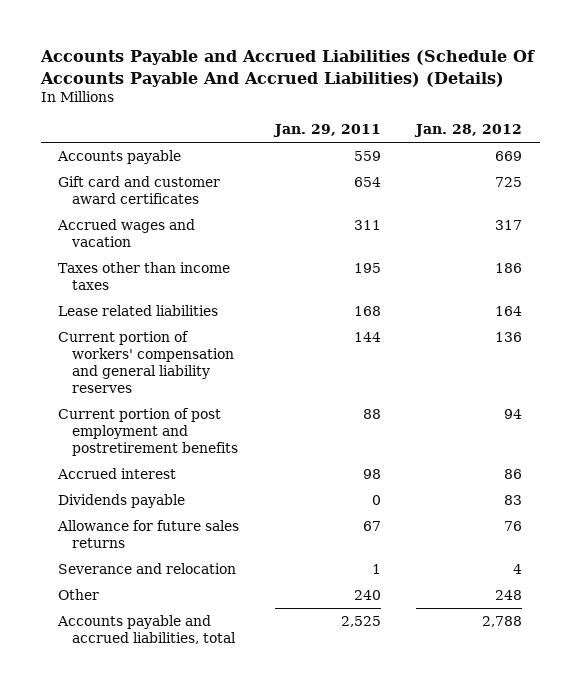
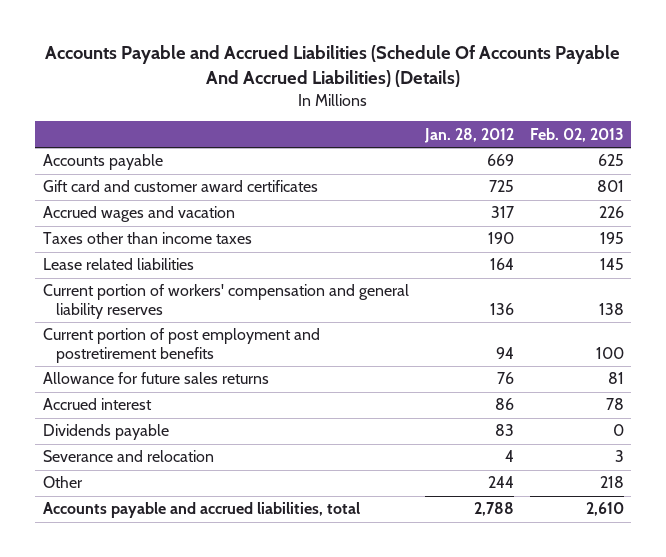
- | Jan. 29, 2011 | Jan. 28, 2012
+ | Jan. 28, 2012 | Feb. 02, 2013
- Taxes other than income taxes | 195 | 186
+ Taxes other than income taxes | 190 | 195
moved up: Allowance for future sales returns | 76 | 81
- Other | 240 | 248
+ Other | 244 | 218

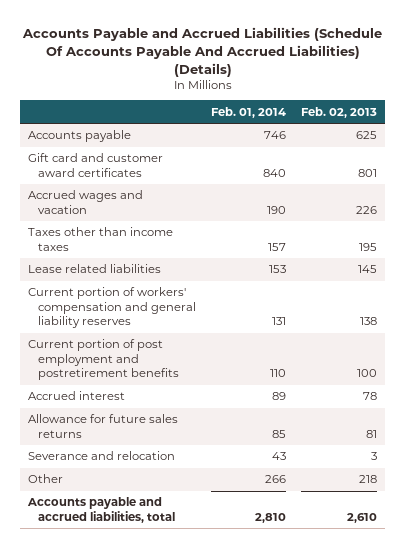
- | Jan. 28, 2012 | Feb. 02, 2013
+ | Feb. 01, 2014 | Feb. 02, 2013
- Dividends payable | 83 | 0
moved down: Allowance for future sales returns | 85 | 81

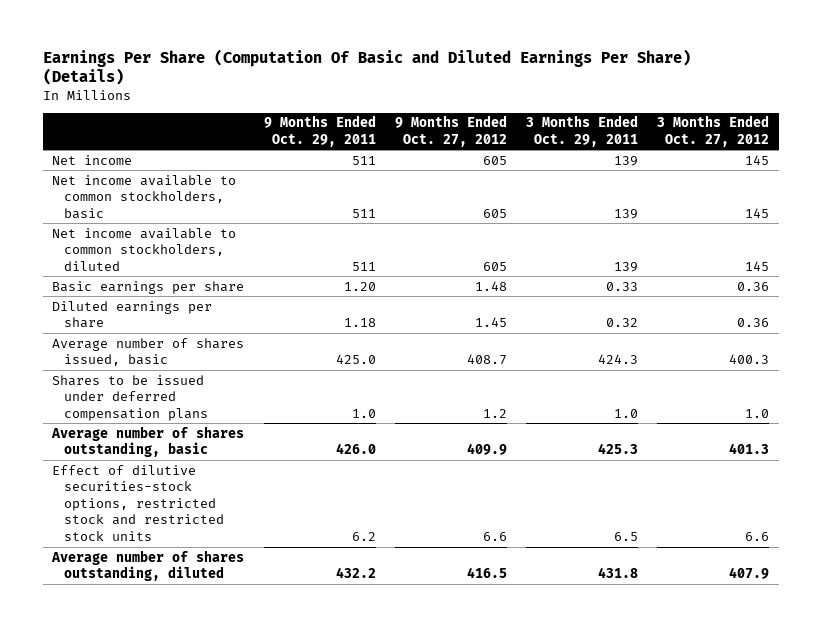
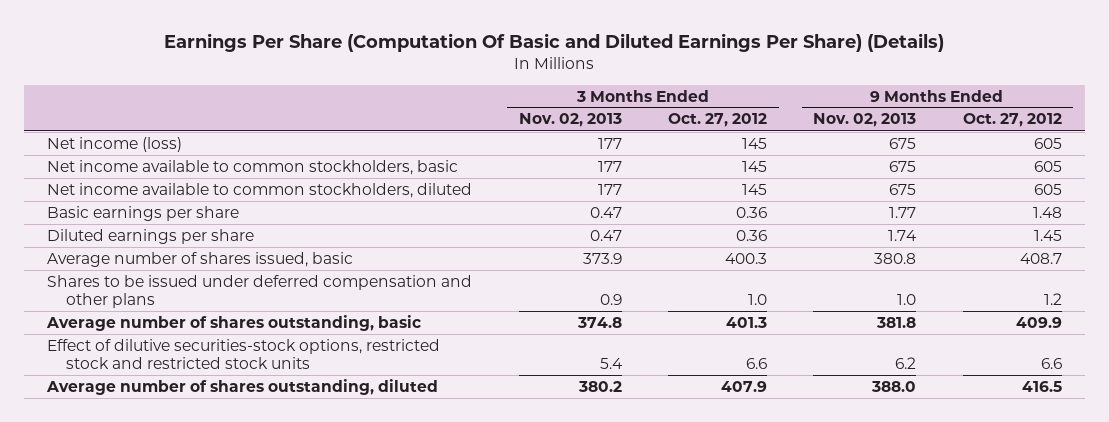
- | 9 Months Ended Oct. 29, 2011 | 9 Months Ended Oct. 27, 2012 | 3 Months Ended Oct. 29, 2011 | 3 Months Ended Oct. 27, 2012
+ | 3 Months Ended Nov. 02, 2013 | 3 Months Ended Oct. 27, 2012 | 9 Months Ended Nov. 02, 2013 | 9 Months Ended Oct. 27, 2012
- Net income | 511 | 605 | 139 | 145
+ Net income (loss) | 177 | 145 | 675 | 605
- Shares to be issued under deferred compensation plans | 1.0 | 1.2 | 1.0 | 1.0
+ Shares to be issued under deferred compensation and other plans | 0.9 | 1.0 | 1.0 | 1.2

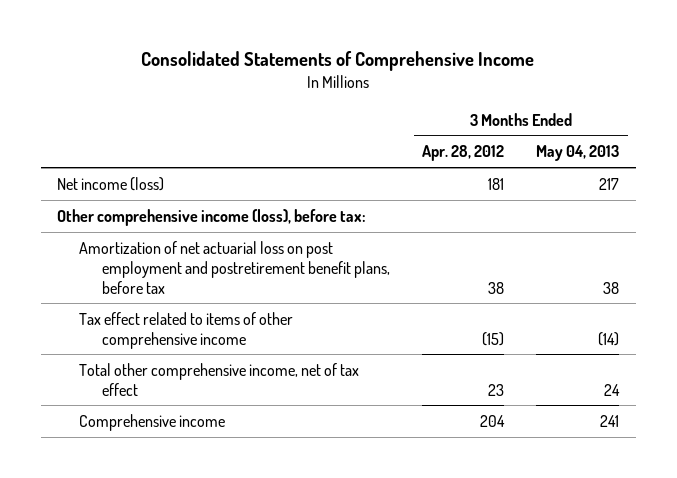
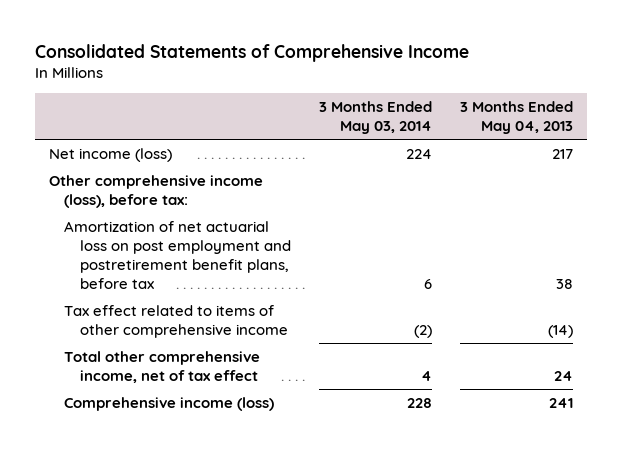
- | 3 Months Ended Apr. 28, 2012 | 3 Months Ended May 04, 2013
+ | 3 Months Ended May 03, 2014 | 3 Months Ended May 04, 2013
- Comprehensive income | 204 | 241
+ Comprehensive income (loss) | 228 | 241

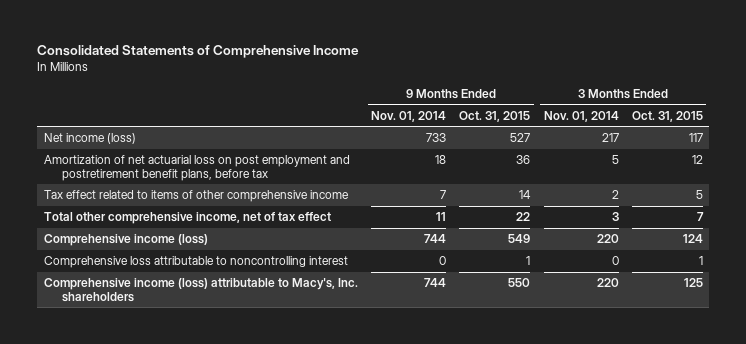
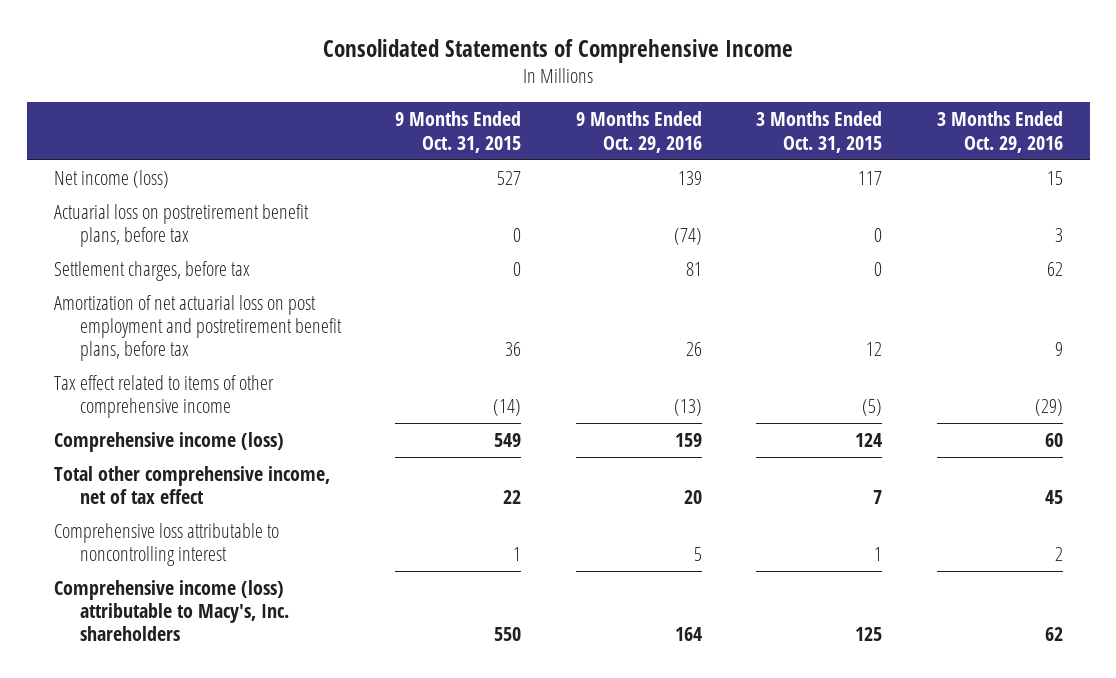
- | 9 Months Ended Nov. 01, 2014 | 9 Months Ended Oct. 31, 2015 | 3 Months Ended Nov. 01, 2014 | 3 Months Ended Oct. 31, 2015
+ | 9 Months Ended Oct. 31, 2015 | 9 Months Ended Oct. 29, 2016 | 3 Months Ended Oct. 31, 2015 | 3 Months Ended Oct. 29, 2016
+ Actuarial loss on postretirement benefit plans, before tax | 0 | (74) | 0 | 3
+ Settlement charges, before tax | 0 | 81 | 0 | 62
- Tax effect related to items of other comprehensive income | 7 | 14 | 2 | 5
+ Tax effect related to items of other comprehensive income | (14) | (13) | (5) | (29)
moved down: Total other comprehensive income, net of tax effect | 22 | 20 | 7 | 45

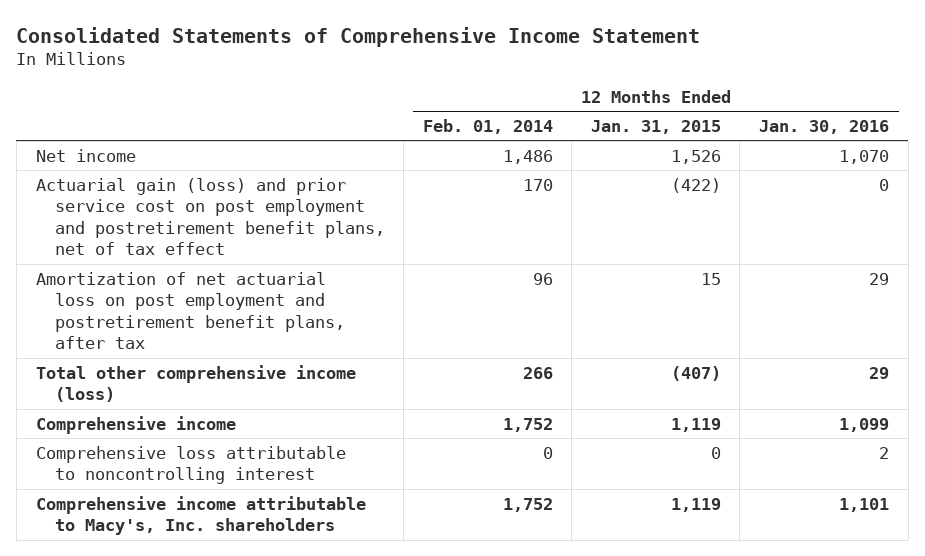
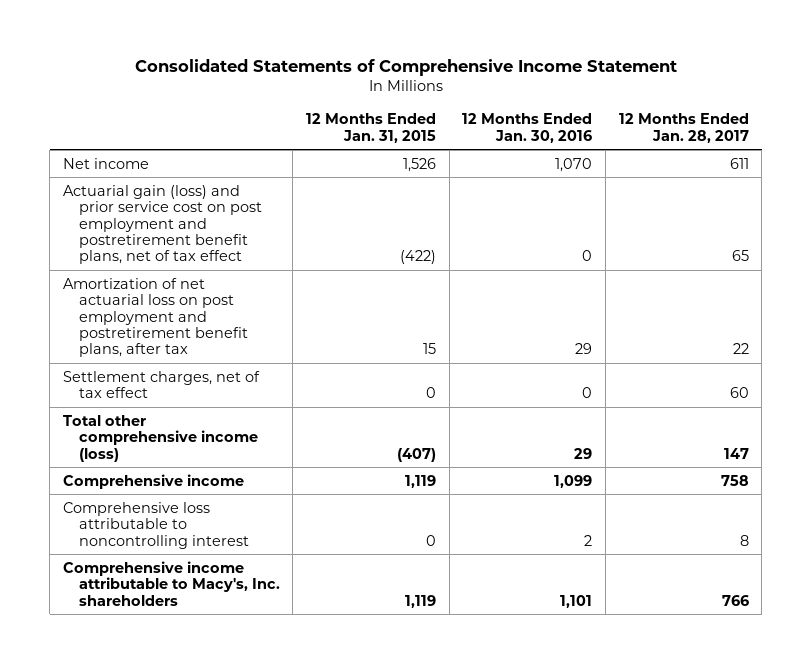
- | 12 Months Ended Feb. 01, 2014 | 12 Months Ended Jan. 31, 2015 | 12 Months Ended Jan. 30, 2016
+ | 12 Months Ended Jan. 31, 2015 | 12 Months Ended Jan. 30, 2016 | 12 Months Ended Jan. 28, 2017
+ Settlement charges, net of tax effect | 0 | 0 | 60

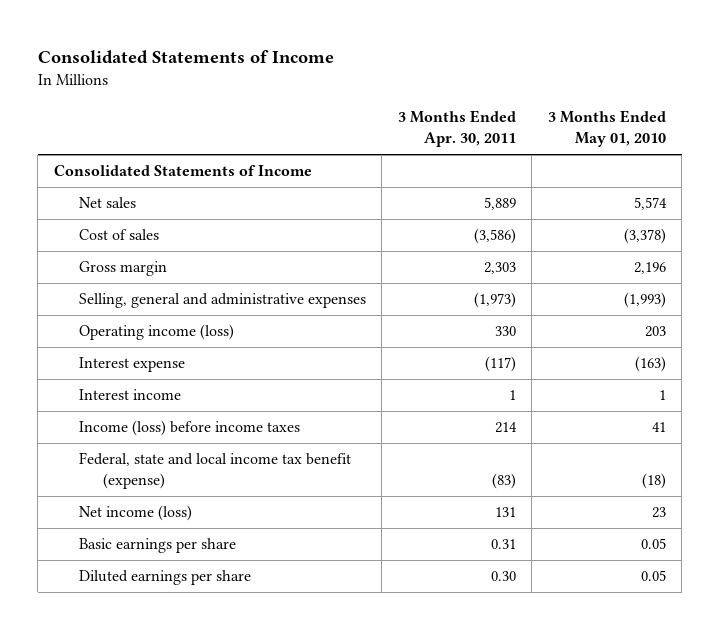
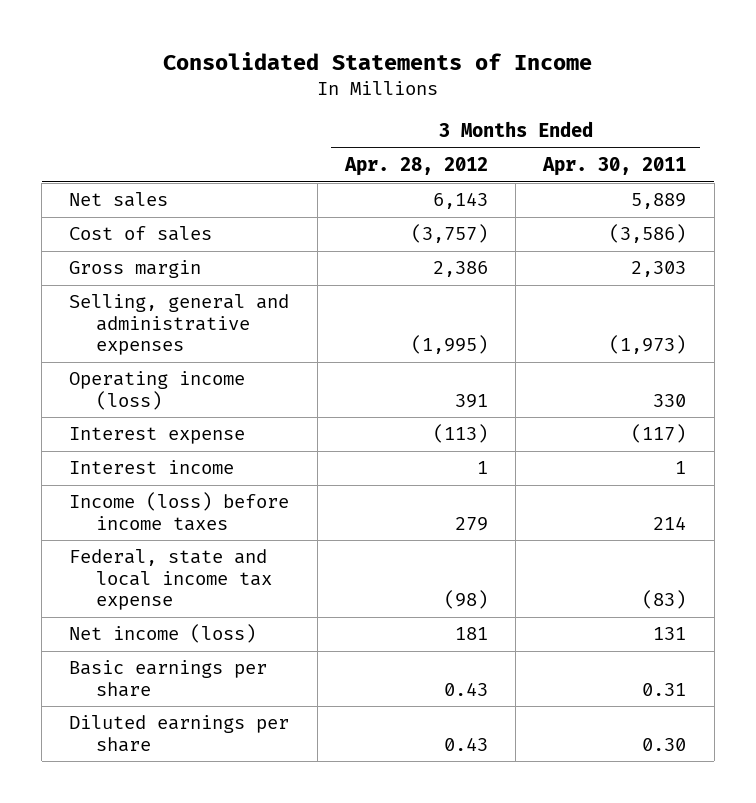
- | 3 Months Ended Apr. 30, 2011 | 3 Months Ended May 01, 2010
+ | 3 Months Ended Apr. 28, 2012 | 3 Months Ended Apr. 30, 2011
- Consolidated Statements of Income
- Federal, state and local income tax benefit (expense) | (83) | (18)
+ Federal, state and local income tax expense | (98) | (83)

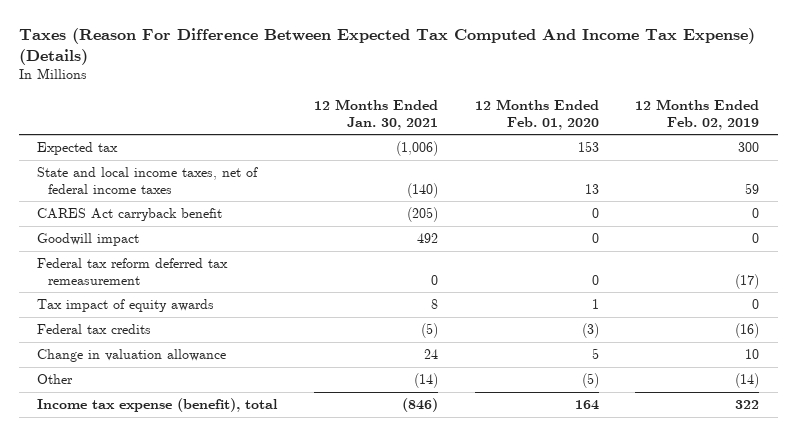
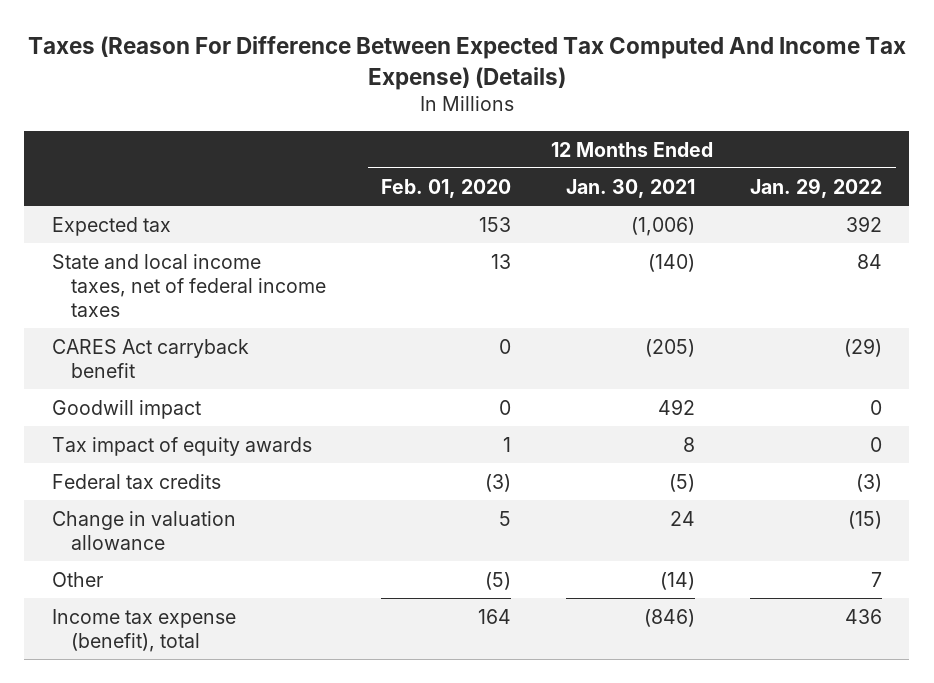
- | 12 Months Ended Jan. 30, 2021 | 12 Months Ended Feb. 01, 2020 | 12 Months Ended Feb. 02, 2019
+ | 12 Months Ended Feb. 01, 2020 | 12 Months Ended Jan. 30, 2021 | 12 Months Ended Jan. 29, 2022
- Federal tax reform deferred tax remeasurement | 0 | 0 | (17)

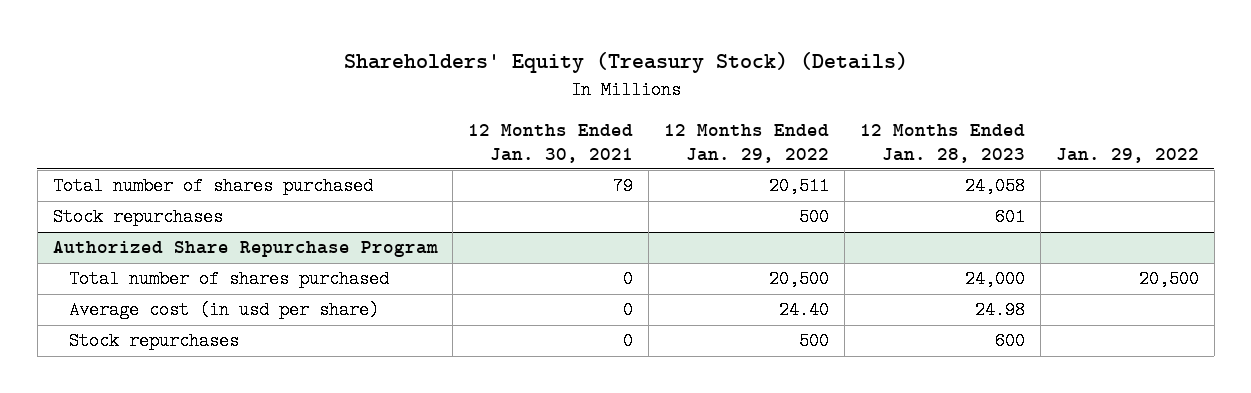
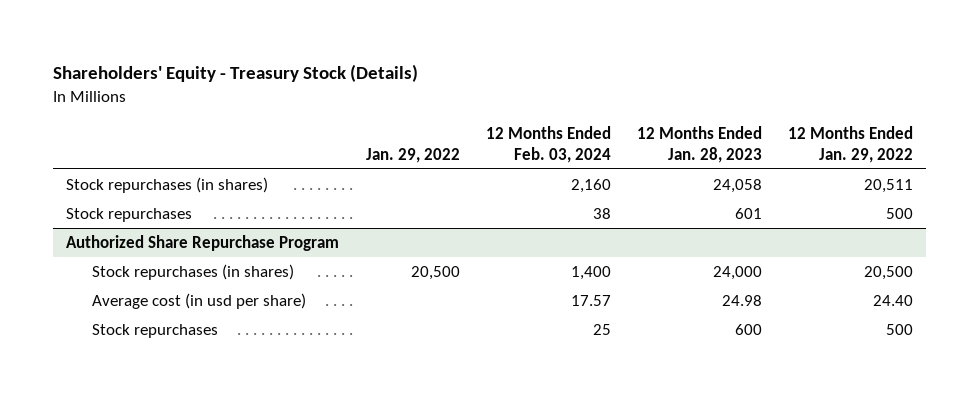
- Shareholders' Equity (Treasury Stock) (Details)
+ Shareholders' Equity - Treasury Stock (Details)
- | 12 Months Ended Jan. 30, 2021 | 12 Months Ended Jan. 29, 2022 | 12 Months Ended Jan. 28, 2023 | Jan. 29, 2022
+ | Jan. 29, 2022 | 12 Months Ended Feb. 03, 2024 | 12 Months Ended Jan. 28, 2023 | 12 Months Ended Jan. 29, 2022
- Total number of shares purchased | 79 | 20,511 | 24,058 |
+ Stock repurchases (in shares) | | 2,160 | 24,058 | 20,511
@ Authorized Share Repurchase Program
- Total number of shares purchased | 0 | 20,500 | 24,000 | 20,500
+ Stock repurchases (in shares) | 20,500 | 1,400 | 24,000 | 20,500

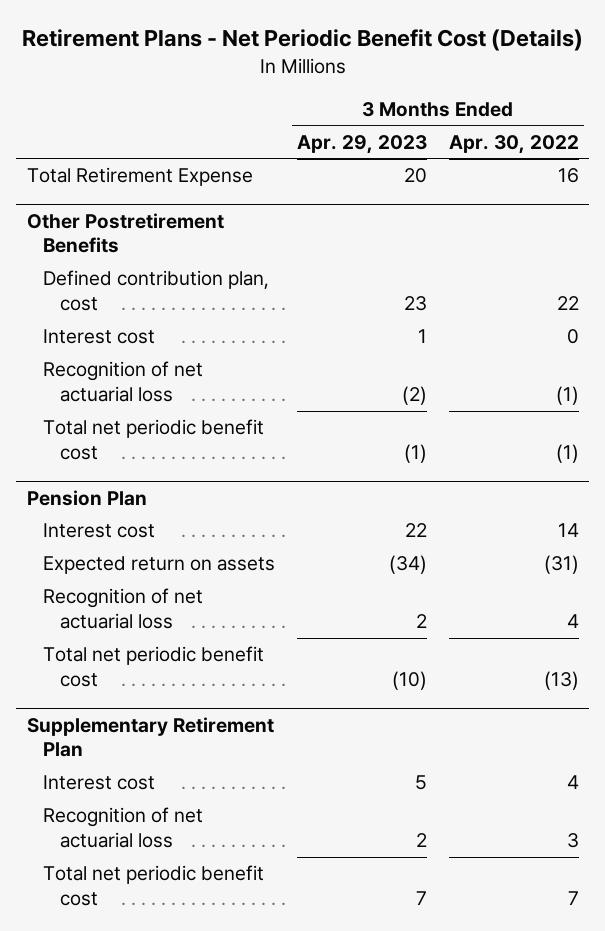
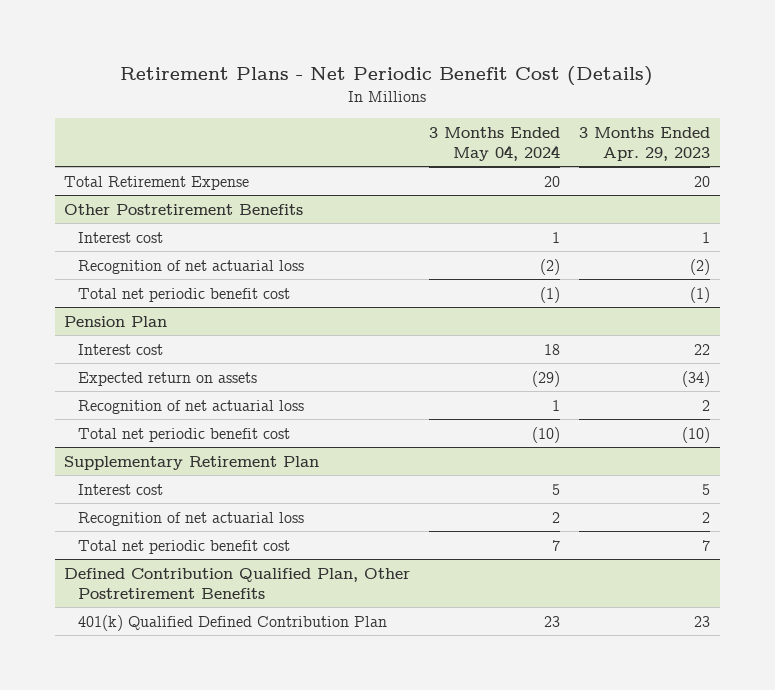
- | 3 Months Ended Apr. 29, 2023 | 3 Months Ended Apr. 30, 2022
+ | 3 Months Ended May 04, 2024 | 3 Months Ended Apr. 29, 2023
@ Other Postretirement Benefits
- Defined contribution plan, cost | 23 | 22
+ Defined Contribution Qualified Plan, Other Postretirement Benefits
+ 401(k) Qualified Defined Contribution Plan | 23 | 23

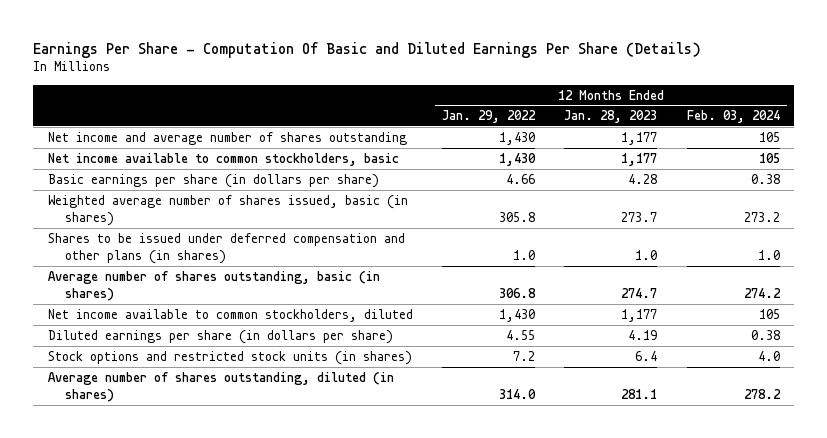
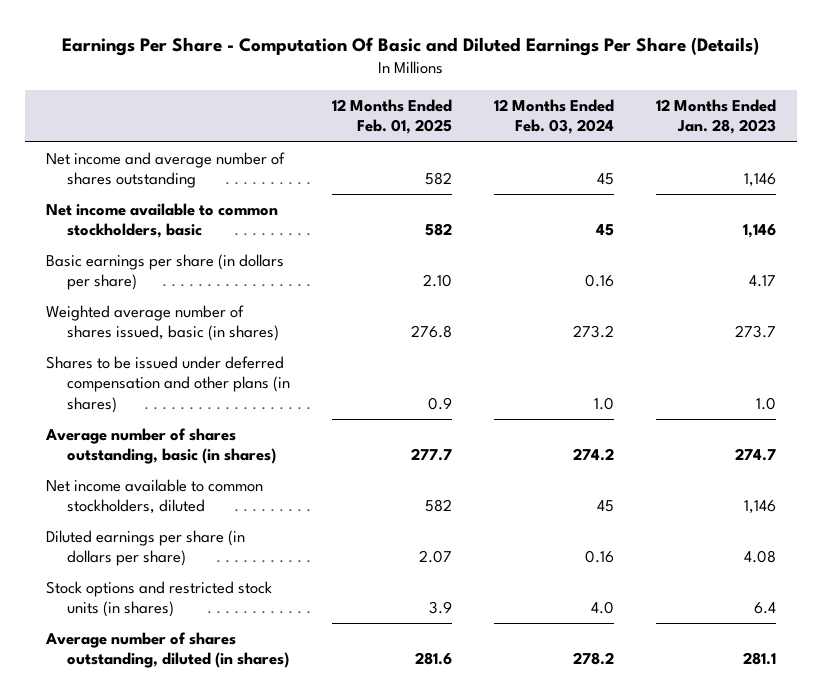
- | 12 Months Ended Jan. 29, 2022 | 12 Months Ended Jan. 28, 2023 | 12 Months Ended Feb. 03, 2024
+ | 12 Months Ended Feb. 01, 2025 | 12 Months Ended Feb. 03, 2024 | 12 Months Ended Jan. 28, 2023
- Net income and average number of shares outstanding | 1,430 | 1,177 | 105
- Net income available to common stockholders, basic | 1,430 | 1,177 | 105
- Basic earnings per share (in dollars per share) | 4.66 | 4.28 | 0.38
+ Net income and average number of shares outstanding | 582 | 45 | 1,146
+ Net income available to common stockholders, basic | 582 | 45 | 1,146
+ Basic earnings per share (in dollars per share) | 2.10 | 0.16 | 4.17
- Net income available to common stockholders, diluted | 1,430 | 1,177 | 105
- Diluted earnings per share (in dollars per share) | 4.55 | 4.19 | 0.38
+ Net income available to common stockholders, diluted | 582 | 45 | 1,146
+ Diluted earnings per share (in dollars per share) | 2.07 | 0.16 | 4.08

